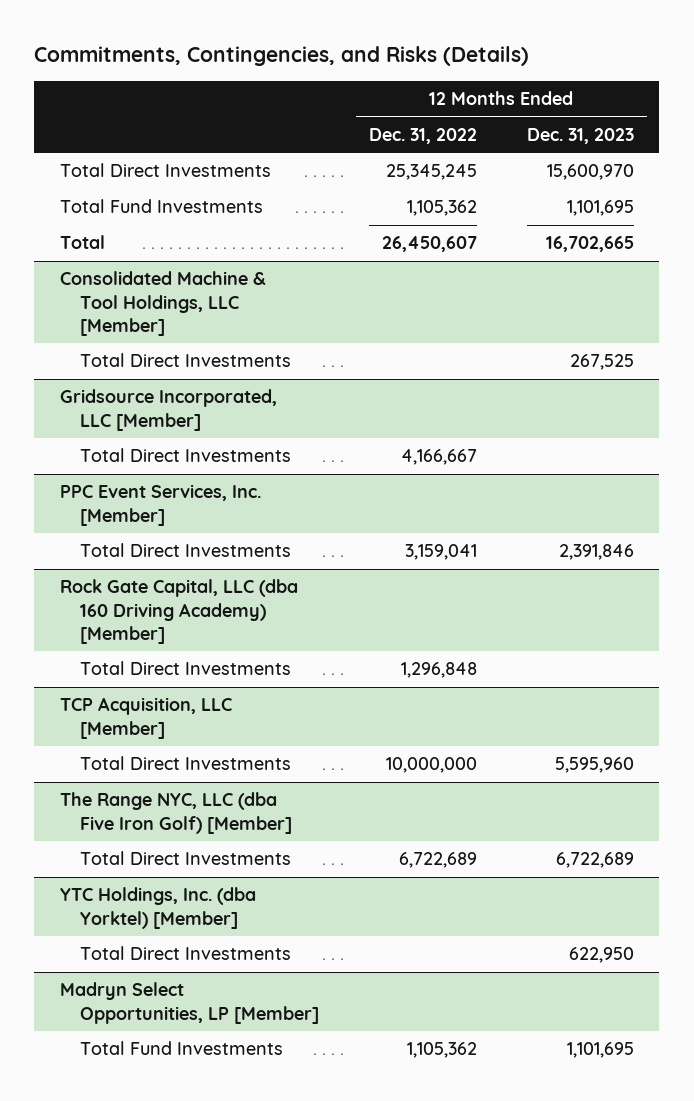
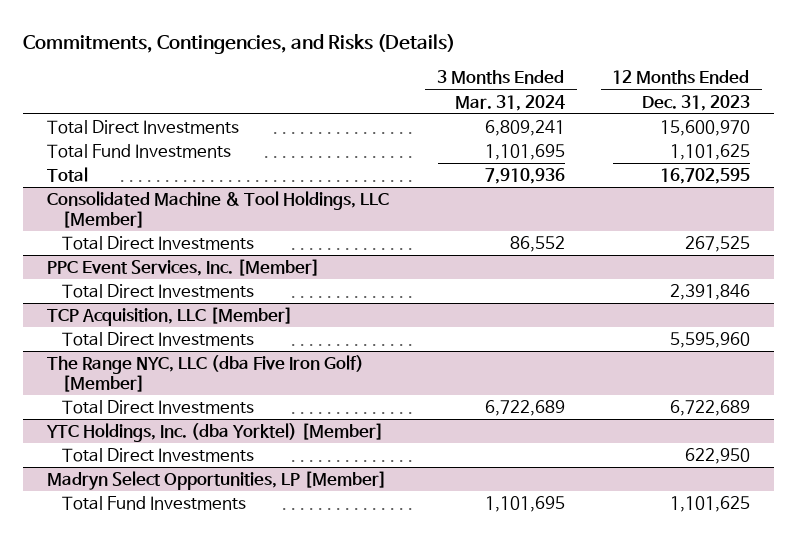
- | 12 Months Ended Dec. 31, 2022 | 12 Months Ended Dec. 31, 2023
+ | 3 Months Ended Mar. 31, 2024 | 12 Months Ended Dec. 31, 2023
- Total Fund Investments | 1,105,362 | 1,101,695
- Total | 26,450,607 | 16,702,665
+ Total Fund Investments | 1,101,695 | 1,101,625
+ Total | 7,910,936 | 16,702,595
- Gridsource Incorporated, LLC [Member]
- Total Direct Investments | 4,166,667 |
- Rock Gate Capital, LLC (dba 160 Driving Academy) [Member]
- Total Direct Investments | 1,296,848 |
@ Madryn Select Opportunities, LP [Member]
- Total Fund Investments | 1,105,362 | 1,101,695
+ Total Fund Investments | 1,101,695 | 1,101,625

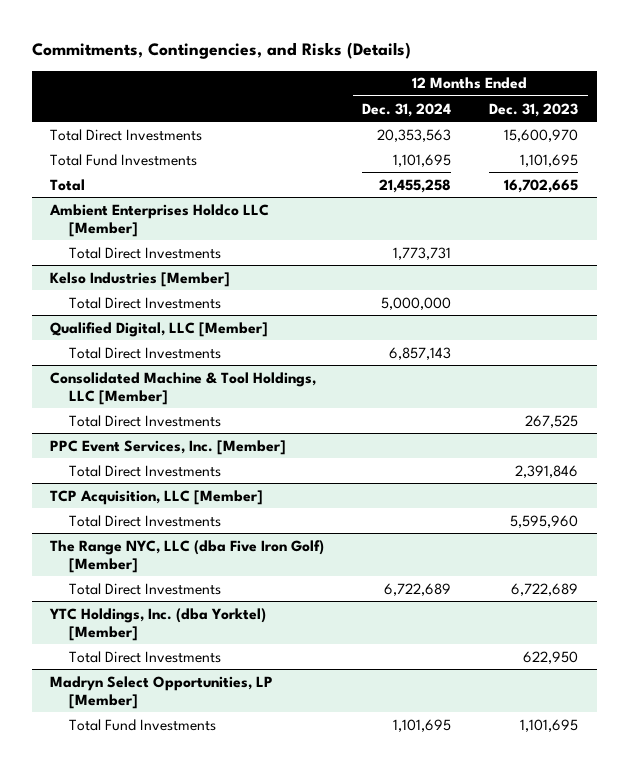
- | 3 Months Ended Mar. 31, 2024 | 12 Months Ended Dec. 31, 2023
+ | 12 Months Ended Dec. 31, 2024 | 12 Months Ended Dec. 31, 2023
- Total Fund Investments | 1,101,695 | 1,101,625
- Total | 7,910,936 | 16,702,595
+ Total Fund Investments | 1,101,695 | 1,101,695
+ Total | 21,455,258 | 16,702,665
+ Ambient Enterprises Holdco LLC [Member]
+ Total Direct Investments | 1,773,731 |
+ Kelso Industries [Member]
+ Total Direct Investments | 5,000,000 |
+ Qualified Digital, LLC [Member]
+ Total Direct Investments | 6,857,143 |
@ Madryn Select Opportunities, LP [Member]
- Total Fund Investments | 1,101,695 | 1,101,625
+ Total Fund Investments | 1,101,695 | 1,101,695

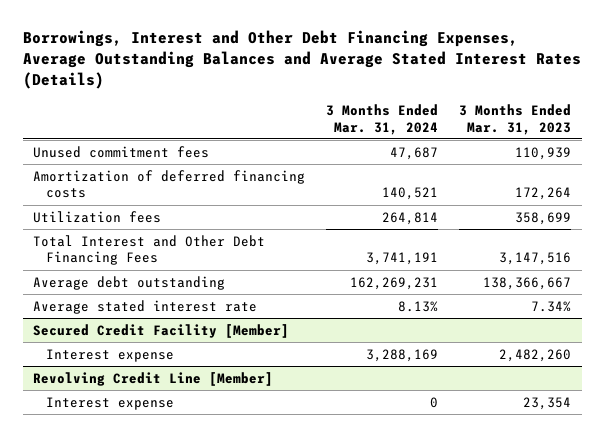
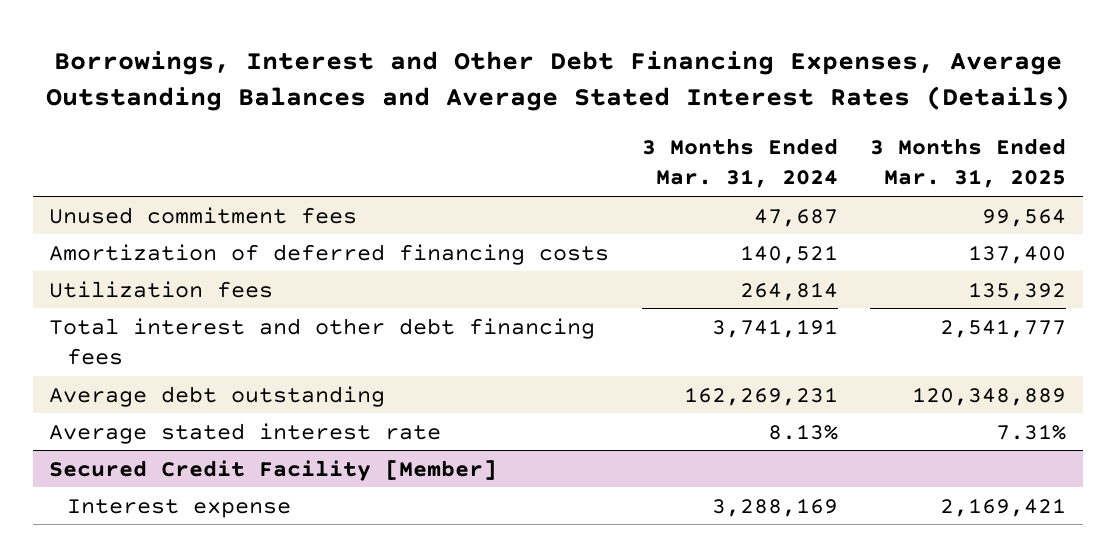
- | 3 Months Ended Mar. 31, 2024 | 3 Months Ended Mar. 31, 2023
+ | 3 Months Ended Mar. 31, 2024 | 3 Months Ended Mar. 31, 2025
- Total Interest and Other Debt Financing Fees | 3,741,191 | 3,147,516
+ Total interest and other debt financing fees | 3,741,191 | 2,541,777
- Revolving Credit Line [Member]
- Interest expense | 0 | 23,354

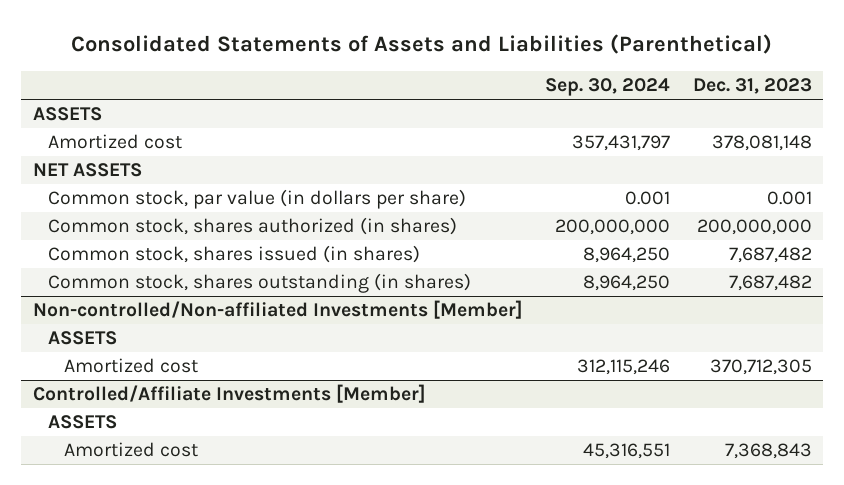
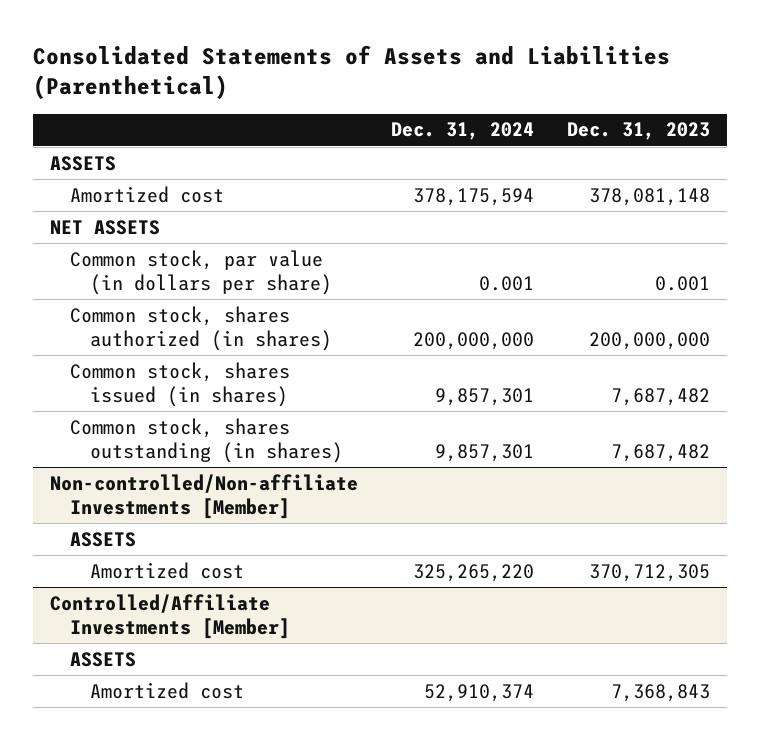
- | Sep. 30, 2024 | Dec. 31, 2023
+ | Dec. 31, 2024 | Dec. 31, 2023
- Non-controlled/Non-affiliated Investments [Member]
+ Non-controlled/Non-affiliate Investments [Member]

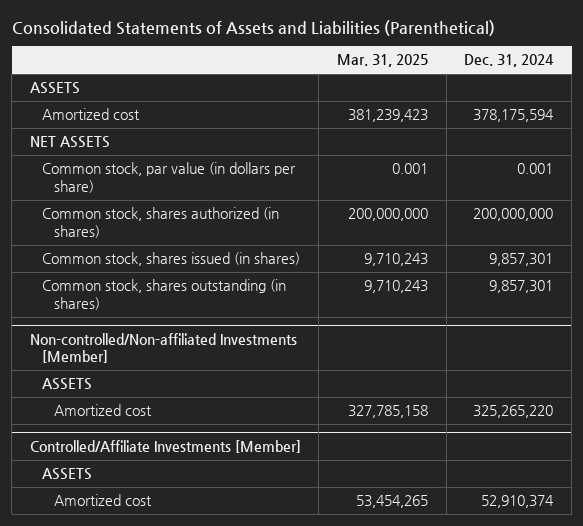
- | Dec. 31, 2024 | Dec. 31, 2023
+ | Mar. 31, 2025 | Dec. 31, 2024
- Non-controlled/Non-affiliate Investments [Member]
+ Non-controlled/Non-affiliated Investments [Member]

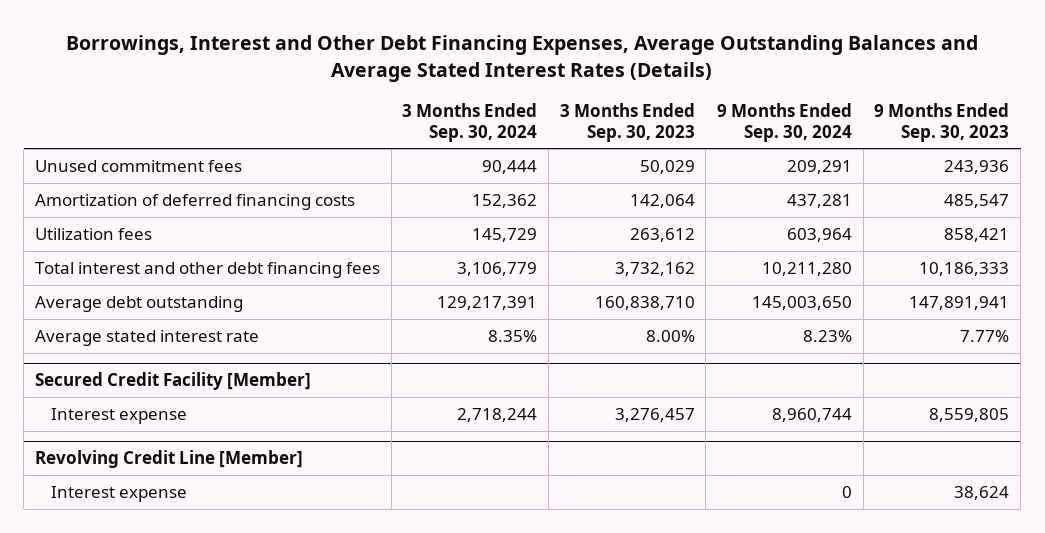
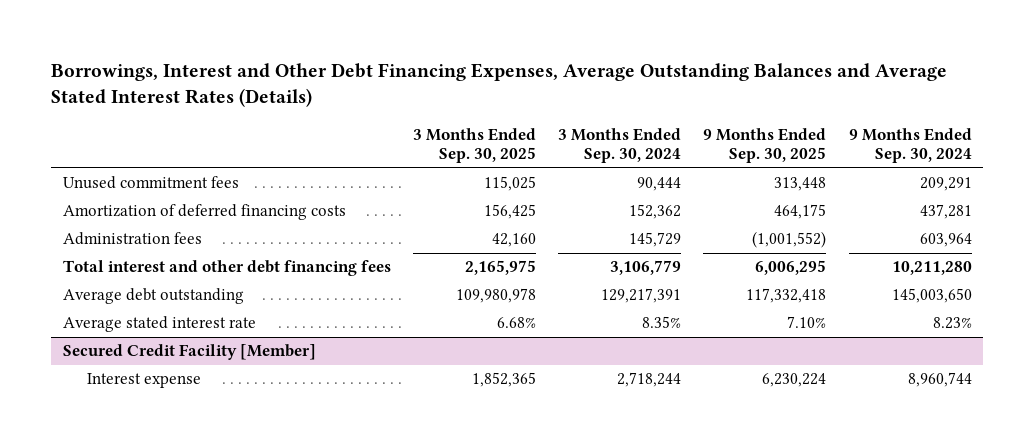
- | 3 Months Ended Sep. 30, 2024 | 3 Months Ended Sep. 30, 2023 | 9 Months Ended Sep. 30, 2024 | 9 Months Ended Sep. 30, 2023
+ | 3 Months Ended Sep. 30, 2025 | 3 Months Ended Sep. 30, 2024 | 9 Months Ended Sep. 30, 2025 | 9 Months Ended Sep. 30, 2024
- Utilization fees | 145,729 | 263,612 | 603,964 | 858,421
+ Administration fees | 42,160 | 145,729 | (1,001,552) | 603,964
- Revolving Credit Line [Member]
- Interest expense | | | 0 | 38,624

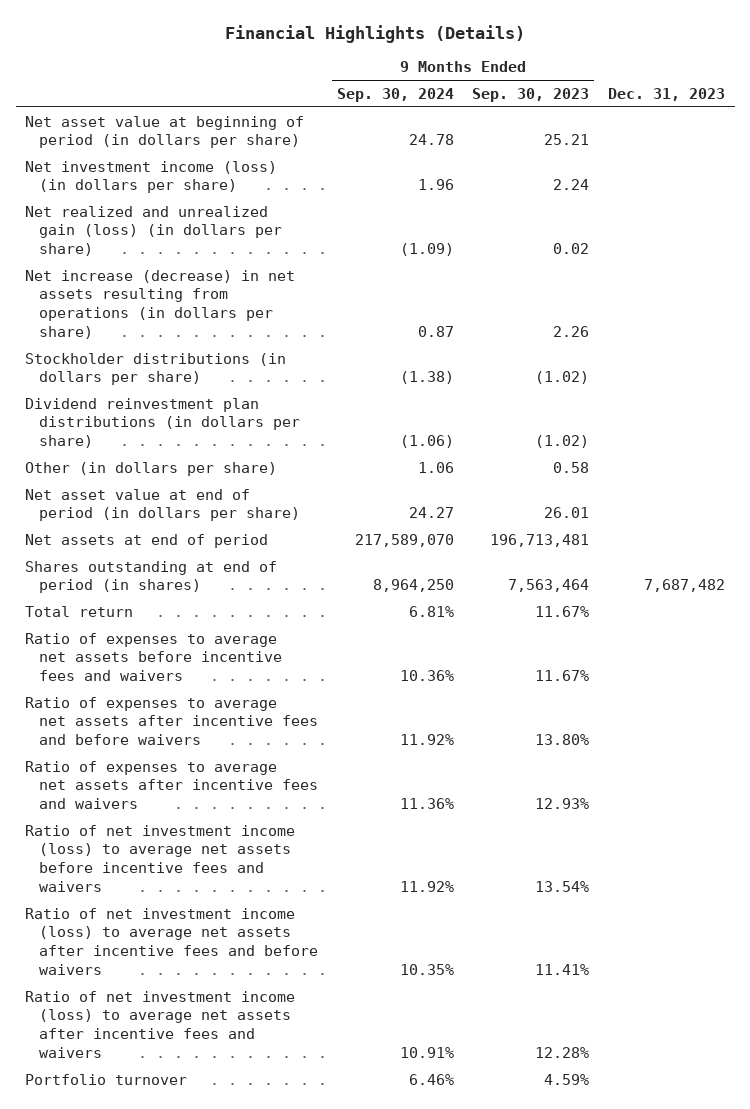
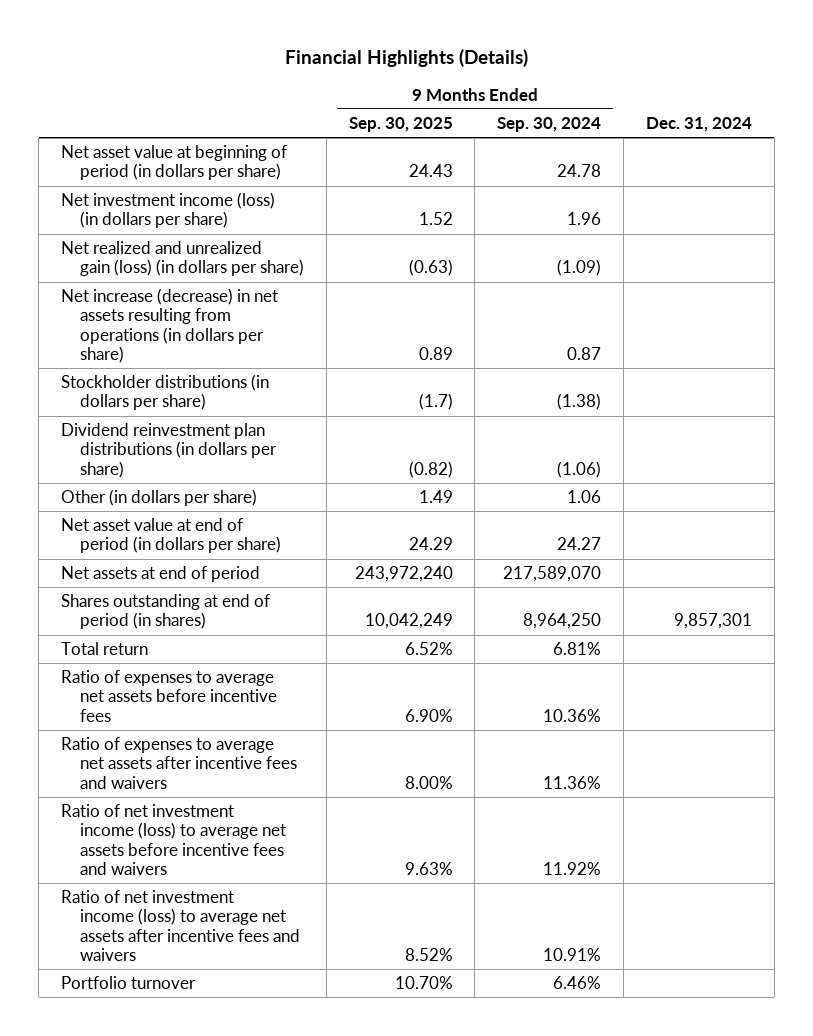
- | 9 Months Ended Sep. 30, 2024 | 9 Months Ended Sep. 30, 2023 | Dec. 31, 2023
+ | 9 Months Ended Sep. 30, 2025 | 9 Months Ended Sep. 30, 2024 | Dec. 31, 2024
- Ratio of expenses to average net assets before incentive fees and waivers | 10.36% | 11.67% |
- Ratio of expenses to average net assets after incentive fees and before waivers | 11.92% | 13.80% |
+ Ratio of expenses to average net assets before incentive fees | 6.90% | 10.36% |
- Ratio of net investment income (loss) to average net assets after incentive fees and before waivers | 10.35% | 11.41% |

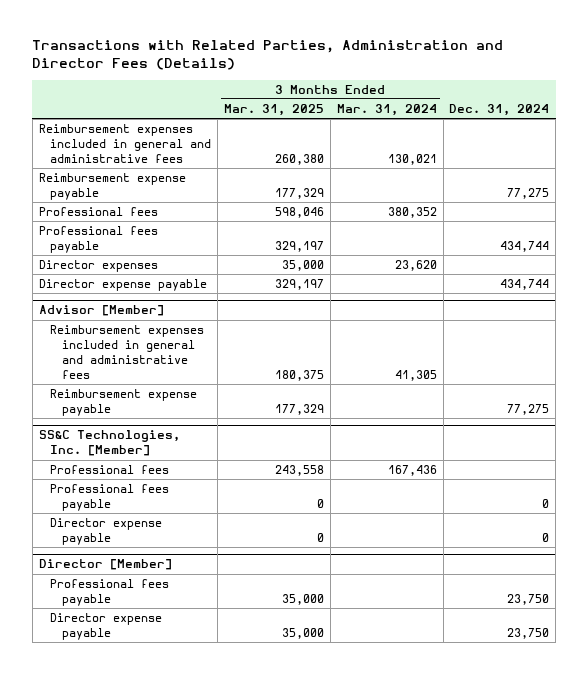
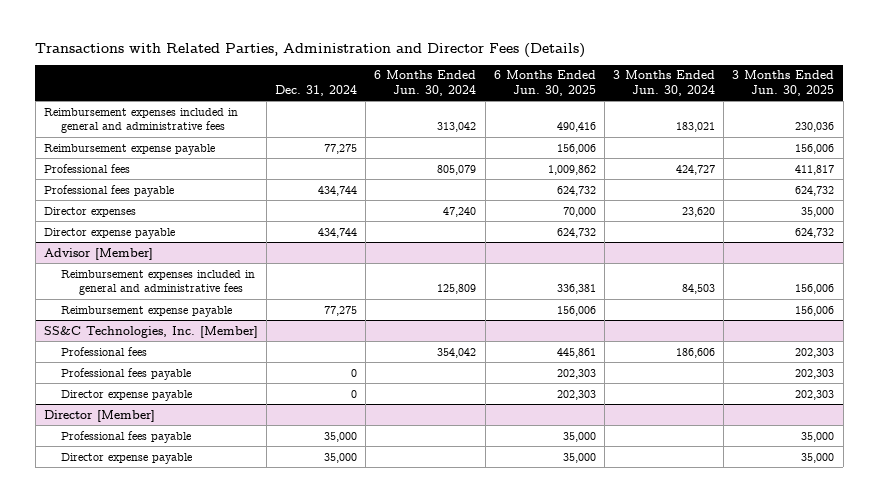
- | 3 Months Ended Mar. 31, 2025 | 3 Months Ended Mar. 31, 2024 | Dec. 31, 2024
+ | Dec. 31, 2024 | 6 Months Ended Jun. 30, 2024 | 6 Months Ended Jun. 30, 2025 | 3 Months Ended Jun. 30, 2024 | 3 Months Ended Jun. 30, 2025
@ Director [Member]
- Professional fees payable | 35,000 | | 23,750
- Director expense payable | 35,000 | | 23,750
+ Professional fees payable | 35,000 | | 35,000 | | 35,000
+ Director expense payable | 35,000 | | 35,000 | | 35,000

